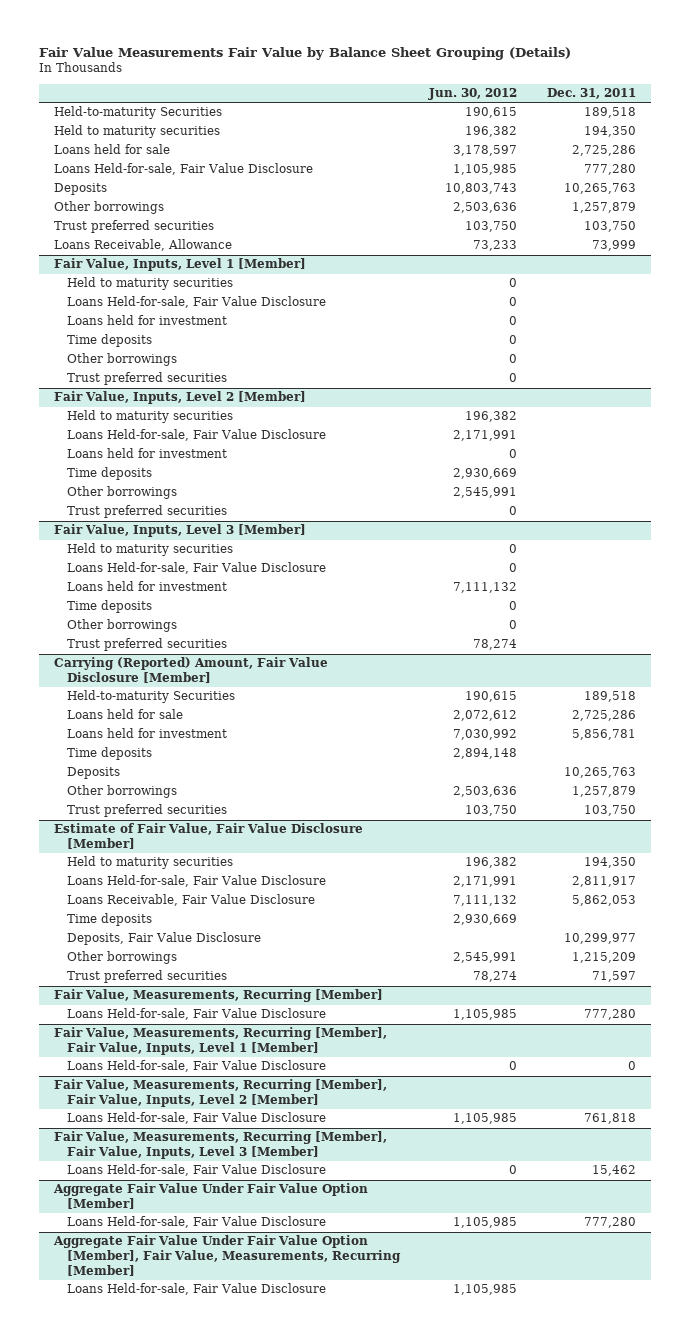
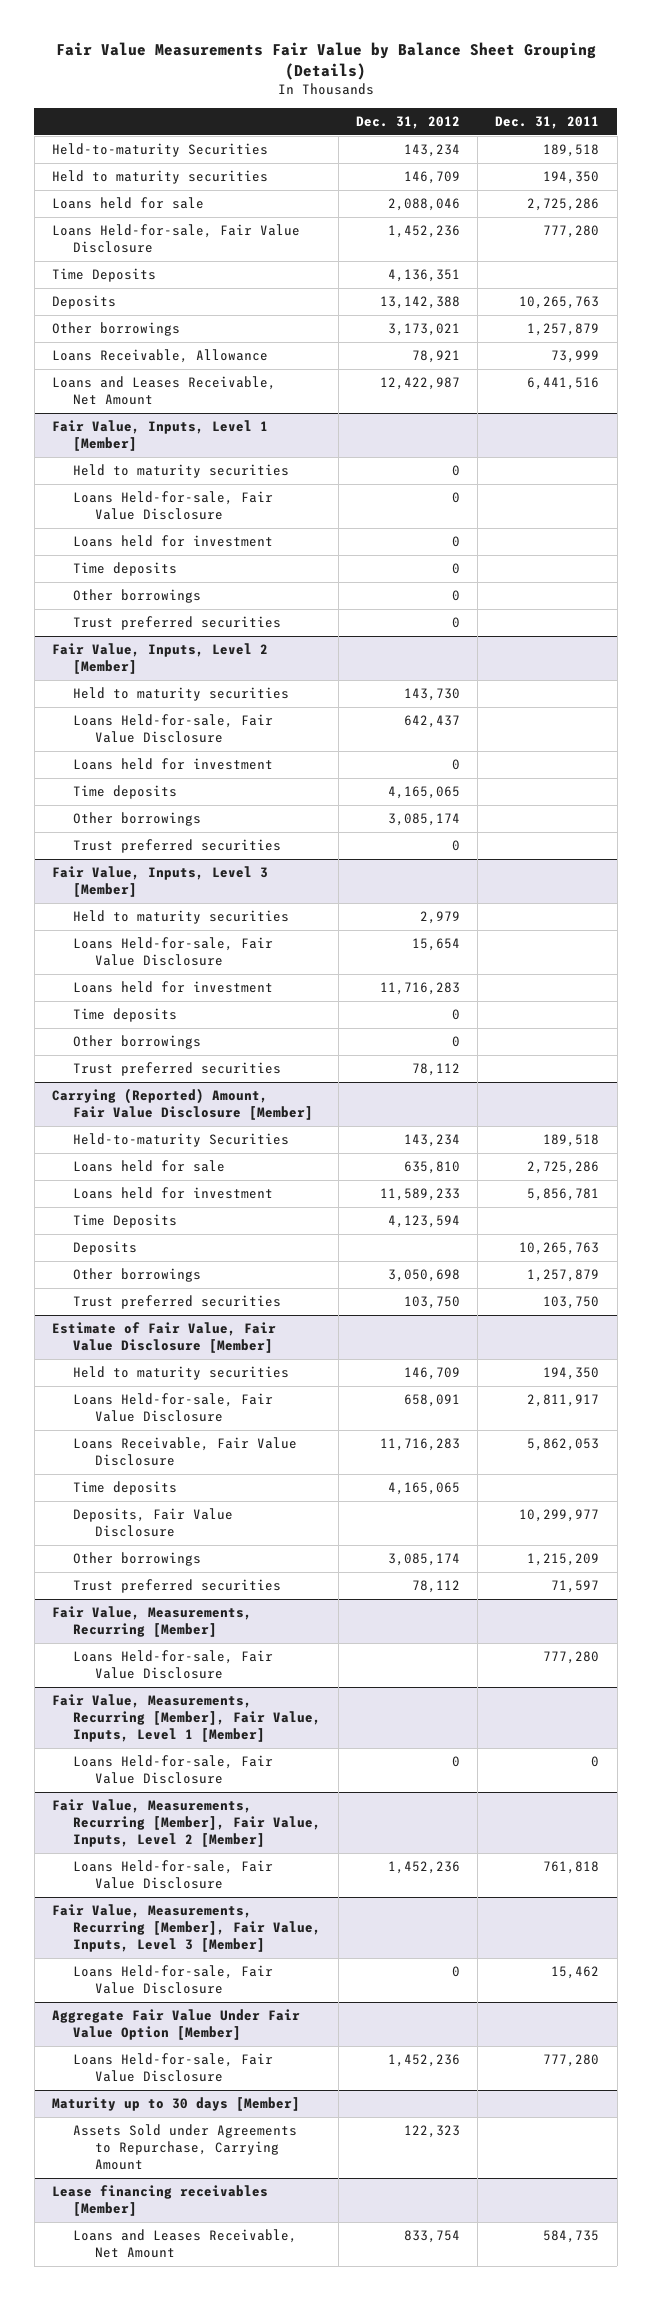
- | Jun. 30, 2012 | Dec. 31, 2011
+ | Dec. 31, 2012 | Dec. 31, 2011
+ Time Deposits | 4,136,351 |
- Trust preferred securities | 103,750 | 103,750
+ Loans and Leases Receivable, Net Amount | 12,422,987 | 6,441,516
@ Carrying (Reported) Amount, Fair Value Disclosure [Member]
- Time deposits | 2,894,148 |
+ Time Deposits | 4,123,594 |
- Aggregate Fair Value Under Fair Value Option [Member], Fair Value, Measurements, Recurring [Member]
- Loans Held-for-sale, Fair Value Disclosure | 1,105,985 |
+ Maturity up to 30 days [Member]
+ Assets Sold under Agreements to Repurchase, Carrying Amount | 122,323 |
+ Lease financing receivables [Member]
+ Loans and Leases Receivable, Net Amount | 833,754 | 584,735

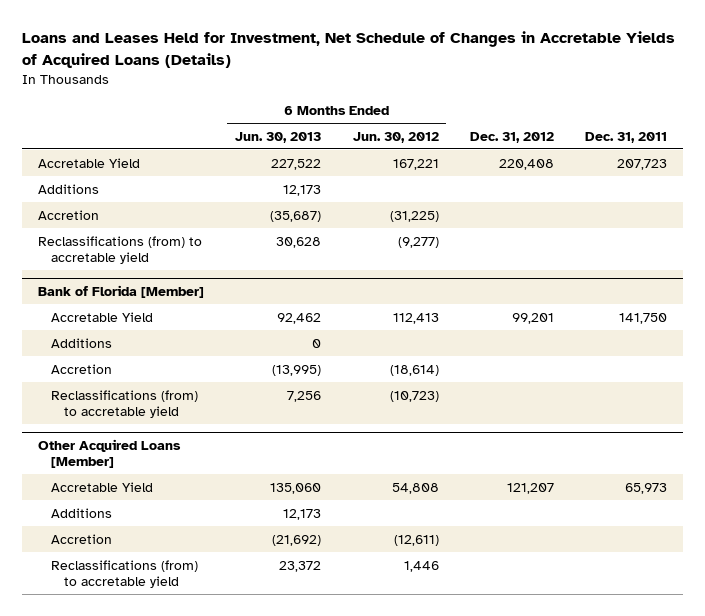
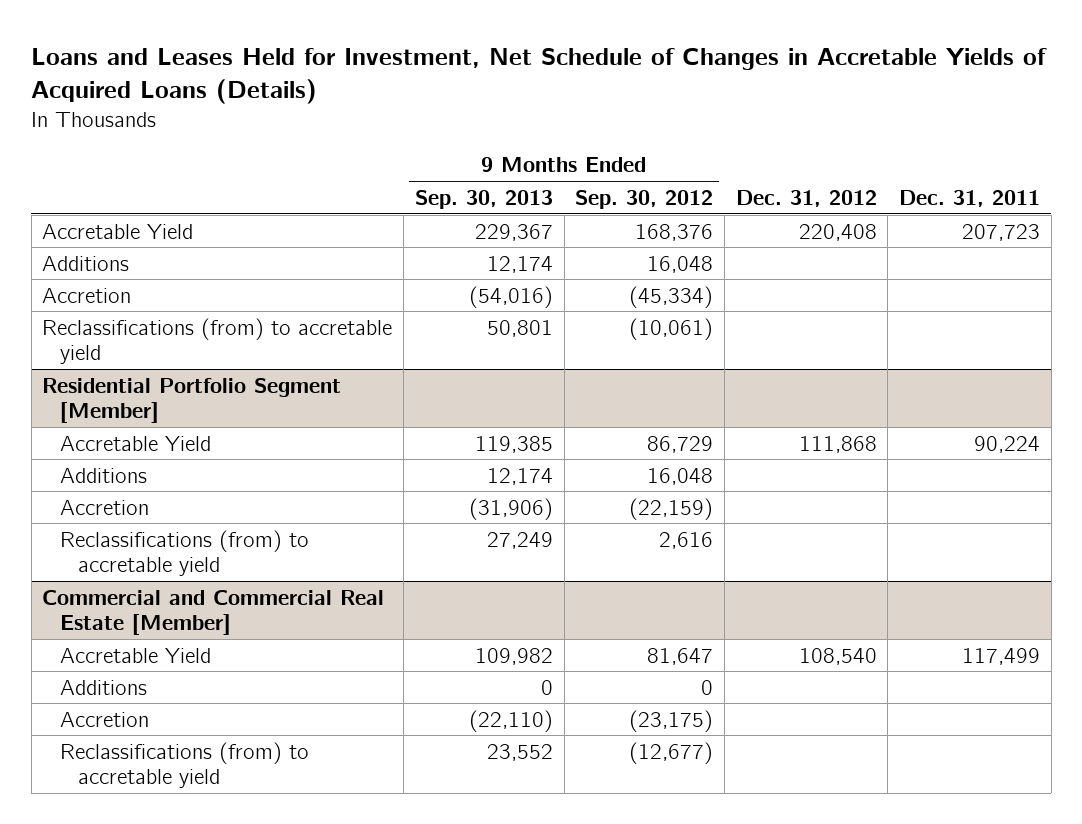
- | 6 Months Ended Jun. 30, 2013 | 6 Months Ended Jun. 30, 2012 | Dec. 31, 2012 | Dec. 31, 2011
+ | 9 Months Ended Sep. 30, 2013 | 9 Months Ended Sep. 30, 2012 | Dec. 31, 2012 | Dec. 31, 2011
- Bank of Florida [Member]
- Accretable Yield | 92,462 | 112,413 | 99,201 | 141,750
- Additions | 0 | | |
- Accretion | (13,995) | (18,614) | |
- Reclassifications (from) to accretable yield | 7,256 | (10,723) | |
- Other Acquired Loans [Member]
- Accretable Yield | 135,060 | 54,808 | 121,207 | 65,973
- Additions | 12,173 | | |
- Accretion | (21,692) | (12,611) | |
- Reclassifications (from) to accretable yield | 23,372 | 1,446 | |
+ Residential Portfolio Segment [Member]
+ Accretable Yield | 119,385 | 86,729 | 111,868 | 90,224
+ Additions | 12,174 | 16,048 | |
+ Accretion | (31,906) | (22,159) | |
+ Reclassifications (from) to accretable yield | 27,249 | 2,616 | |
+ Commercial and Commercial Real Estate [Member]
+ Accretable Yield | 109,982 | 81,647 | 108,540 | 117,499
+ Additions | 0 | 0 | |
+ Accretion | (22,110) | (23,175) | |
+ Reclassifications (from) to accretable yield | 23,552 | (12,677) | |

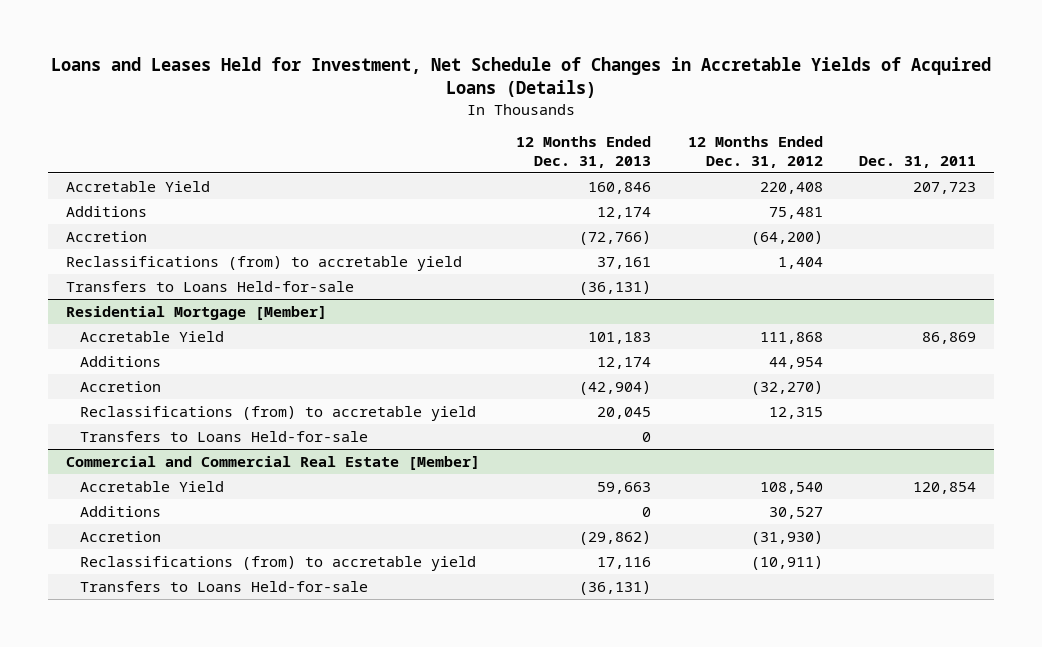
- | 9 Months Ended Sep. 30, 2013 | 9 Months Ended Sep. 30, 2012 | Dec. 31, 2012 | Dec. 31, 2011
+ | 12 Months Ended Dec. 31, 2013 | 12 Months Ended Dec. 31, 2012 | Dec. 31, 2011
- Residential Portfolio Segment [Member]
- Accretable Yield | 119,385 | 86,729 | 111,868 | 90,224
- Additions | 12,174 | 16,048 | |
- Accretion | (31,906) | (22,159) | |
- Reclassifications (from) to accretable yield | 27,249 | 2,616 | |
+ Transfers to Loans Held-for-sale | (36,131) | |
+ Residential Mortgage [Member]
+ Accretable Yield | 101,183 | 111,868 | 86,869
+ Additions | 12,174 | 44,954 |
+ Accretion | (42,904) | (32,270) |
+ Reclassifications (from) to accretable yield | 20,045 | 12,315 |
+ Transfers to Loans Held-for-sale | 0 | |
@ Commercial and Commercial Real Estate [Member]
- Accretable Yield | 109,982 | 81,647 | 108,540 | 117,499
+ Accretable Yield | 59,663 | 108,540 | 120,854
+ Transfers to Loans Held-for-sale | (36,131) | |

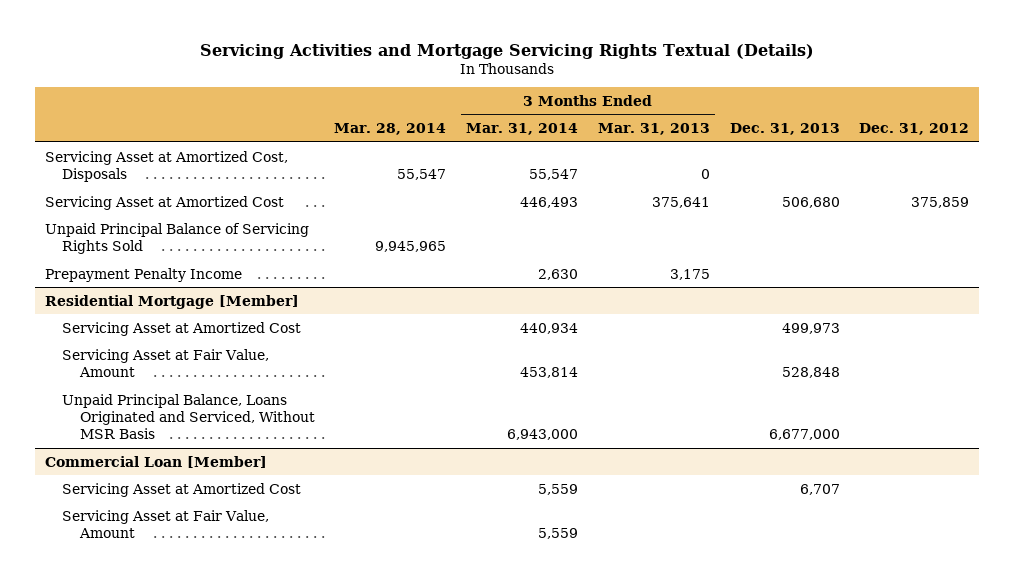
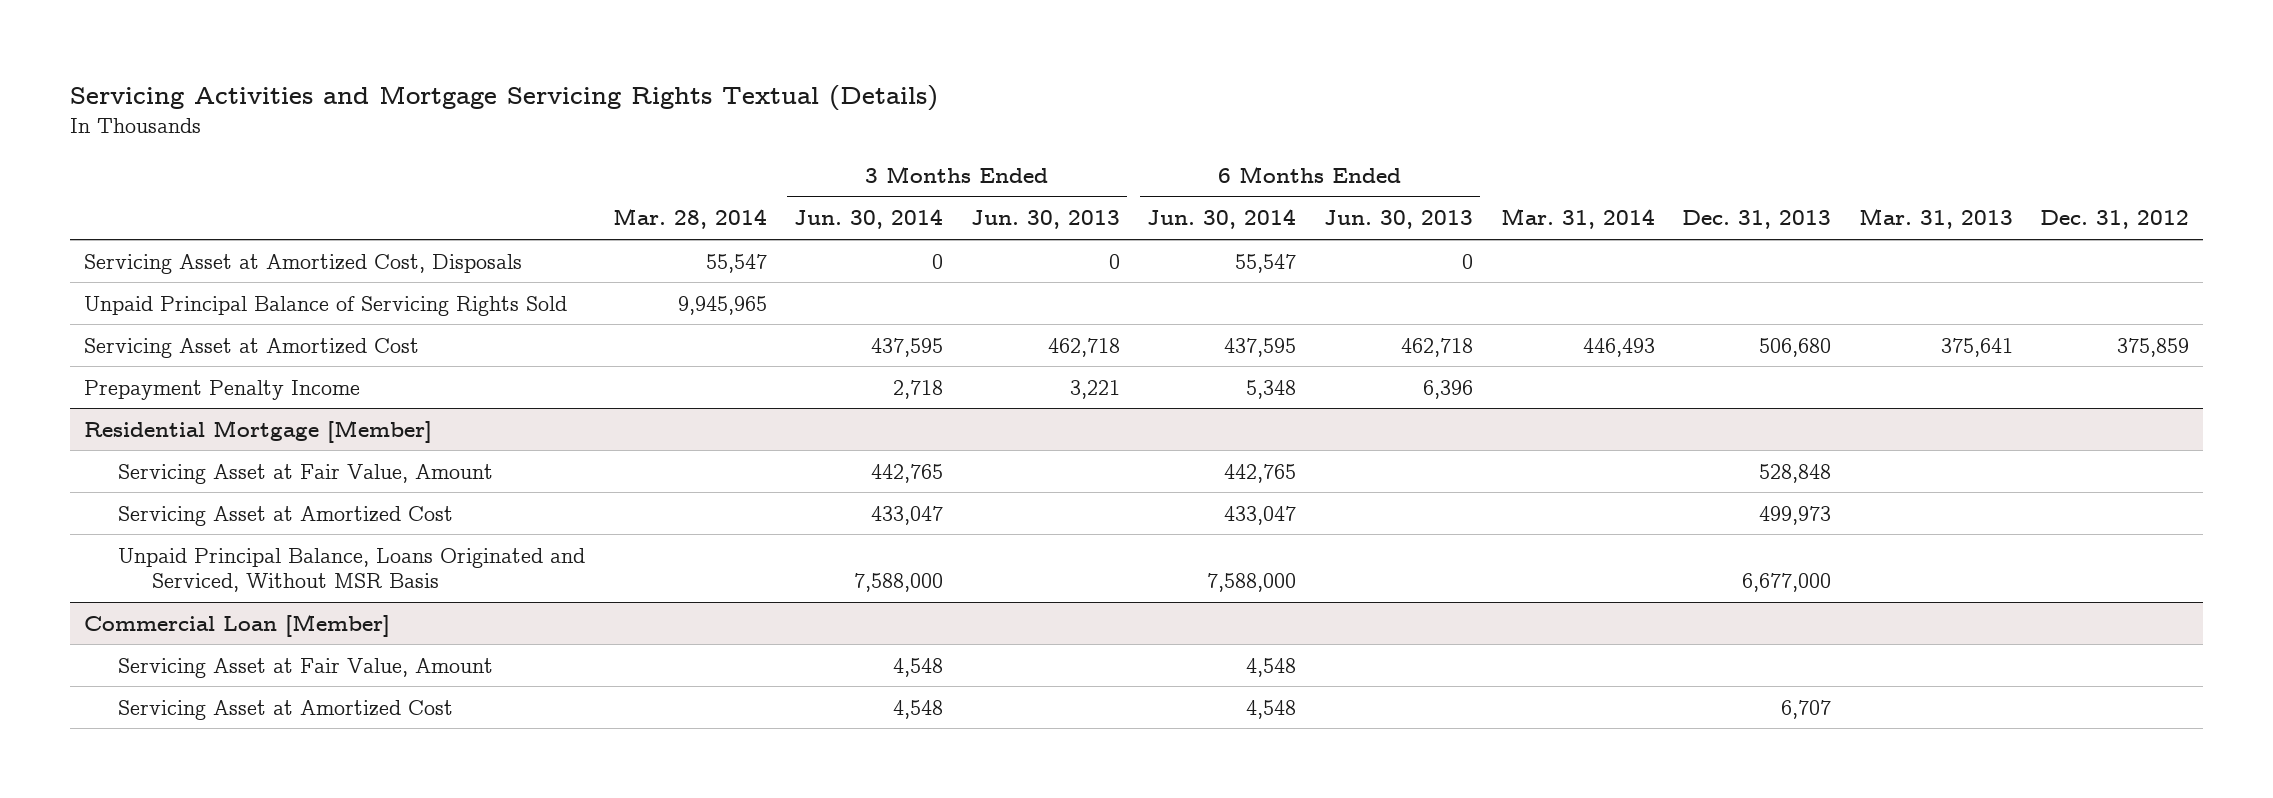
- | Mar. 28, 2014 | 3 Months Ended Mar. 31, 2014 | 3 Months Ended Mar. 31, 2013 | Dec. 31, 2013 | Dec. 31, 2012
+ | Mar. 28, 2014 | 3 Months Ended Jun. 30, 2014 | 3 Months Ended Jun. 30, 2013 | 6 Months Ended Jun. 30, 2014 | 6 Months Ended Jun. 30, 2013 | Mar. 31, 2014 | Dec. 31, 2013 | Mar. 31, 2013 | Dec. 31, 2012
moved down: Servicing Asset at Amortized Cost | | 437,595 | 462,718 | 437,595 | 462,718 | 446,493 | 506,680 | 375,641 | 375,859
@ Residential Mortgage [Member]
moved down: Servicing Asset at Amortized Cost | | 433,047 | | 433,047 | | | 499,973 | |
@ Commercial Loan [Member]
moved down: Servicing Asset at Amortized Cost | | 4,548 | | 4,548 | | | 6,707 | |

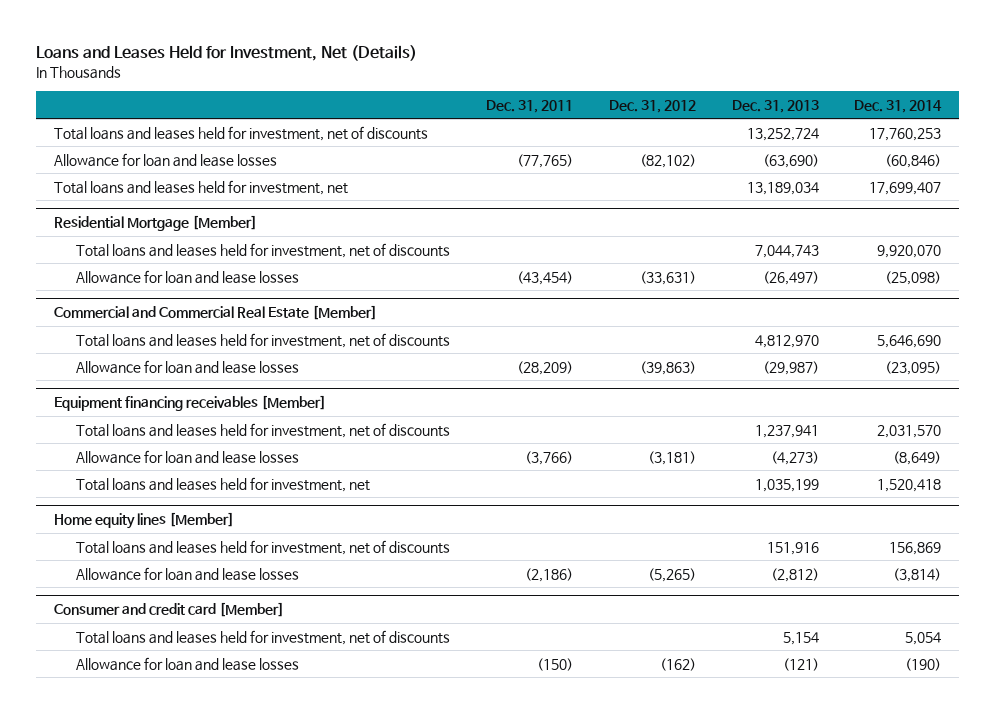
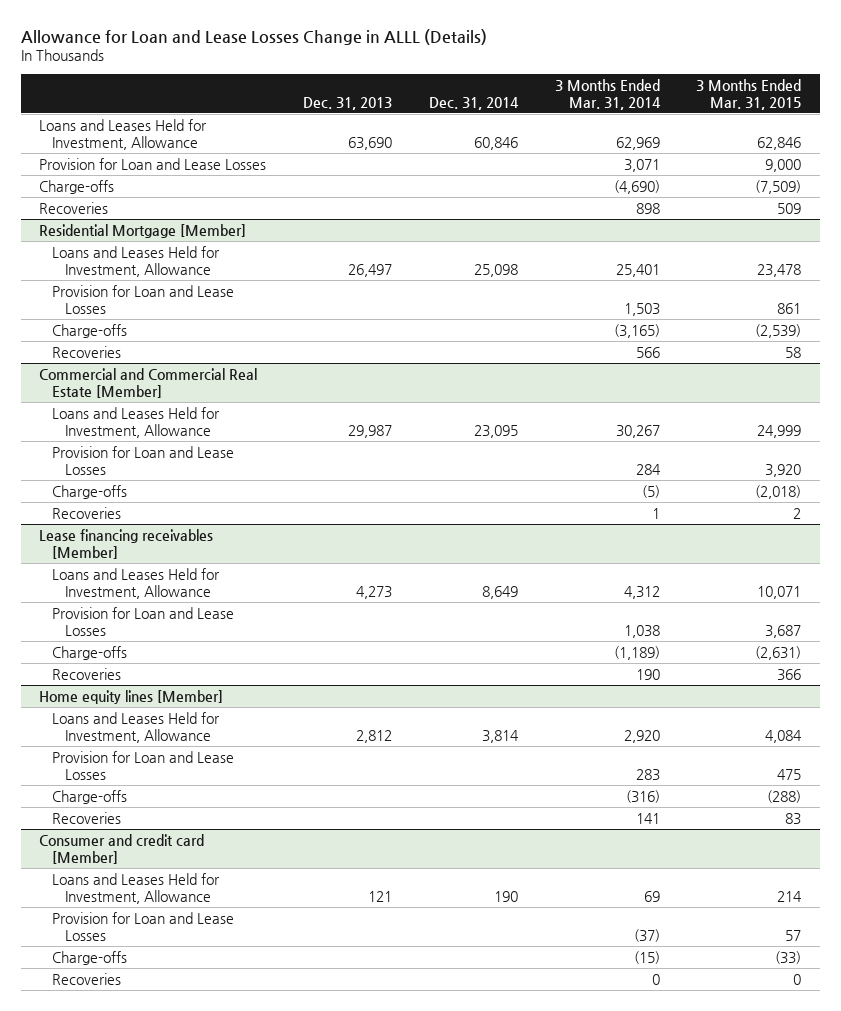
- Loans and Leases Held for Investment, Net (Details)
+ Allowance for Loan and Lease Losses Change in ALLL (Details)
- | Dec. 31, 2011 | Dec. 31, 2012 | Dec. 31, 2013 | Dec. 31, 2014
+ | Dec. 31, 2013 | Dec. 31, 2014 | 3 Months Ended Mar. 31, 2014 | 3 Months Ended Mar. 31, 2015
- Total loans and leases held for investment, net of discounts | | | 13,252,724 | 17,760,253
- Allowance for loan and lease losses | (77,765) | (82,102) | (63,690) | (60,846)
- Total loans and leases held for investment, net | | | 13,189,034 | 17,699,407
+ Loans and Leases Held for Investment, Allowance | 63,690 | 60,846 | 62,969 | 62,846
+ Provision for Loan and Lease Losses | | | 3,071 | 9,000
+ Charge-offs | | | (4,690) | (7,509)
+ Recoveries | | | 898 | 509
@ Residential Mortgage [Member]
- Total loans and leases held for investment, net of discounts | | | 7,044,743 | 9,920,070
- Allowance for loan and lease losses | (43,454) | (33,631) | (26,497) | (25,098)
+ Loans and Leases Held for Investment, Allowance | 26,497 | 25,098 | 25,401 | 23,478
+ Provision for Loan and Lease Losses | | | 1,503 | 861
+ Charge-offs | | | (3,165) | (2,539)
+ Recoveries | | | 566 | 58
@ Commercial and Commercial Real Estate [Member]
- Total loans and leases held for investment, net of discounts | | | 4,812,970 | 5,646,690
- Allowance for loan and lease losses | (28,209) | (39,863) | (29,987) | (23,095)
- Equipment financing receivables [Member]
- Total loans and leases held for investment, net of discounts | | | 1,237,941 | 2,031,570
- Allowance for loan and lease losses | (3,766) | (3,181) | (4,273) | (8,649)
- Total loans and leases held for investment, net | | | 1,035,199 | 1,520,418
@ Commercial and Commercial Real Estate [Member]
+ Loans and Leases Held for Investment, Allowance | 29,987 | 23,095 | 30,267 | 24,999
+ Provision for Loan and Lease Losses | | | 284 | 3,920
+ Charge-offs | | | (5) | (2,018)
+ Recoveries | | | 1 | 2
+ Lease financing receivables [Member]
+ Loans and Leases Held for Investment, Allowance | 4,273 | 8,649 | 4,312 | 10,071
+ Provision for Loan and Lease Losses | | | 1,038 | 3,687
+ Charge-offs | | | (1,189) | (2,631)
+ Recoveries | | | 190 | 366
@ Home equity lines [Member]
- Total loans and leases held for investment, net of discounts | | | 151,916 | 156,869
- Allowance for loan and lease losses | (2,186) | (5,265) | (2,812) | (3,814)
+ Loans and Leases Held for Investment, Allowance | 2,812 | 3,814 | 2,920 | 4,084
+ Provision for Loan and Lease Losses | | | 283 | 475
+ Charge-offs | | | (316) | (288)
+ Recoveries | | | 141 | 83
@ Consumer and credit card [Member]
- Total loans and leases held for investment, net of discounts | | | 5,154 | 5,054
- Allowance for loan and lease losses | (150) | (162) | (121) | (190)
+ Loans and Leases Held for Investment, Allowance | 121 | 190 | 69 | 214
+ Provision for Loan and Lease Losses | | | (37) | 57
+ Charge-offs | | | (15) | (33)
+ Recoveries | | | 0 | 0

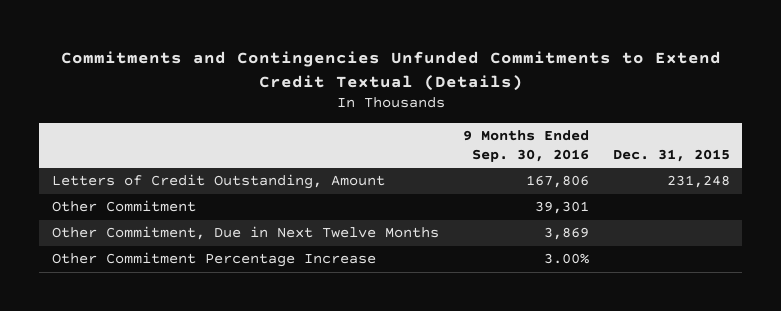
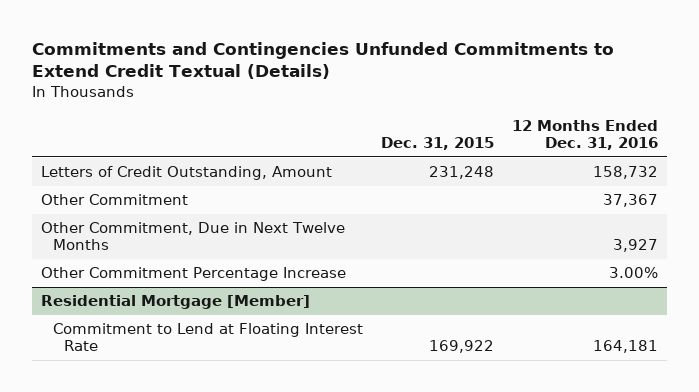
- | 9 Months Ended Sep. 30, 2016 | Dec. 31, 2015
+ | Dec. 31, 2015 | 12 Months Ended Dec. 31, 2016
+ Residential Mortgage [Member]
+ Commitment to Lend at Floating Interest Rate | 169,922 | 164,181

